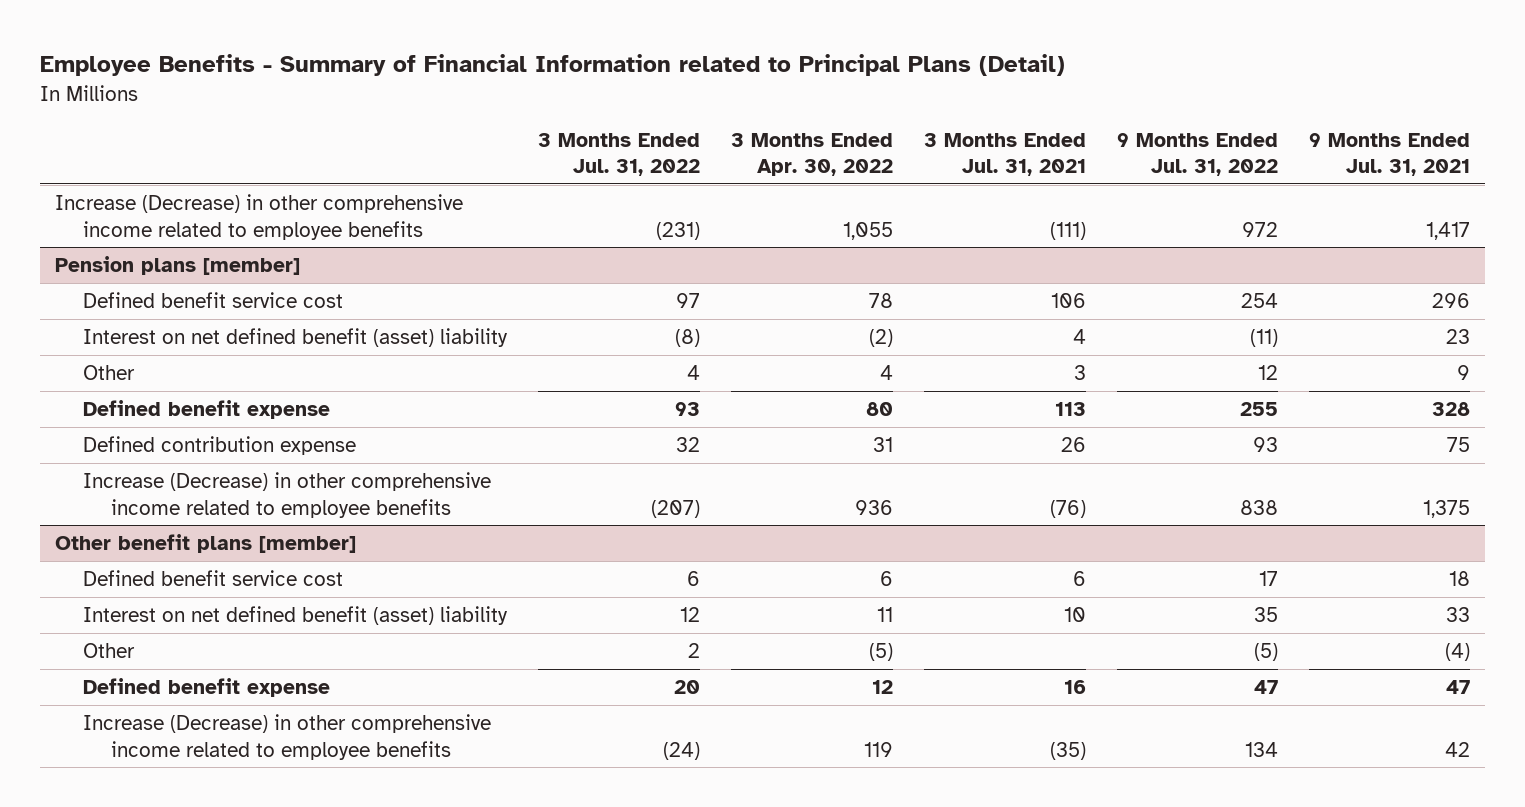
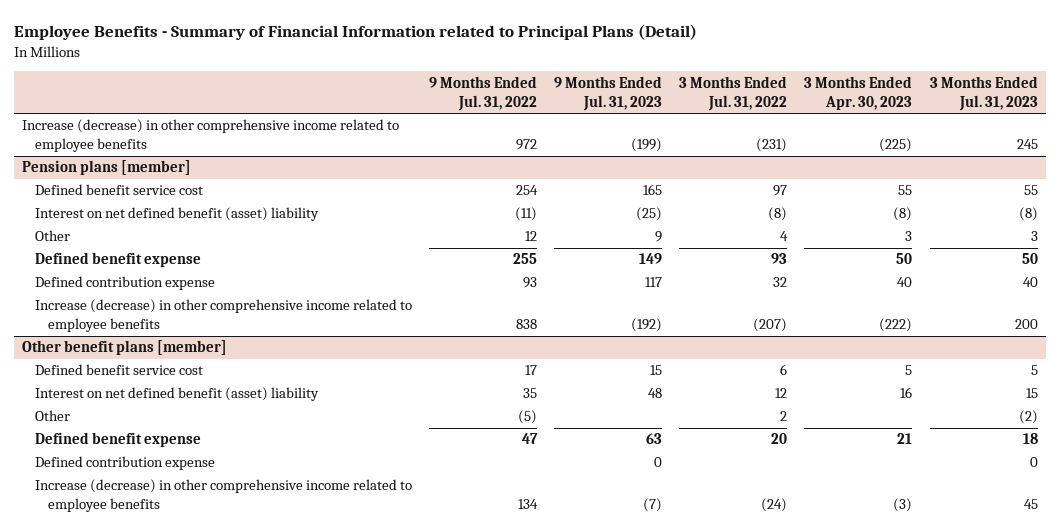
- | 3 Months Ended Jul. 31, 2022 | 3 Months Ended Apr. 30, 2022 | 3 Months Ended Jul. 31, 2021 | 9 Months Ended Jul. 31, 2022 | 9 Months Ended Jul. 31, 2021
+ | 9 Months Ended Jul. 31, 2022 | 9 Months Ended Jul. 31, 2023 | 3 Months Ended Jul. 31, 2022 | 3 Months Ended Apr. 30, 2023 | 3 Months Ended Jul. 31, 2023
- Increase (Decrease) in other comprehensive income related to employee benefits | (231) | 1,055 | (111) | 972 | 1,417
+ Increase (decrease) in other comprehensive income related to employee benefits | 972 | (199) | (231) | (225) | 245
@ Pension plans [member]
- Increase (Decrease) in other comprehensive income related to employee benefits | (207) | 936 | (76) | 838 | 1,375
+ Increase (decrease) in other comprehensive income related to employee benefits | 838 | (192) | (207) | (222) | 200
@ Other benefit plans [member]
- Increase (Decrease) in other comprehensive income related to employee benefits | (24) | 119 | (35) | 134 | 42
+ Defined contribution expense | | 0 | | | 0
+ Increase (decrease) in other comprehensive income related to employee benefits | 134 | (7) | (24) | (3) | 45

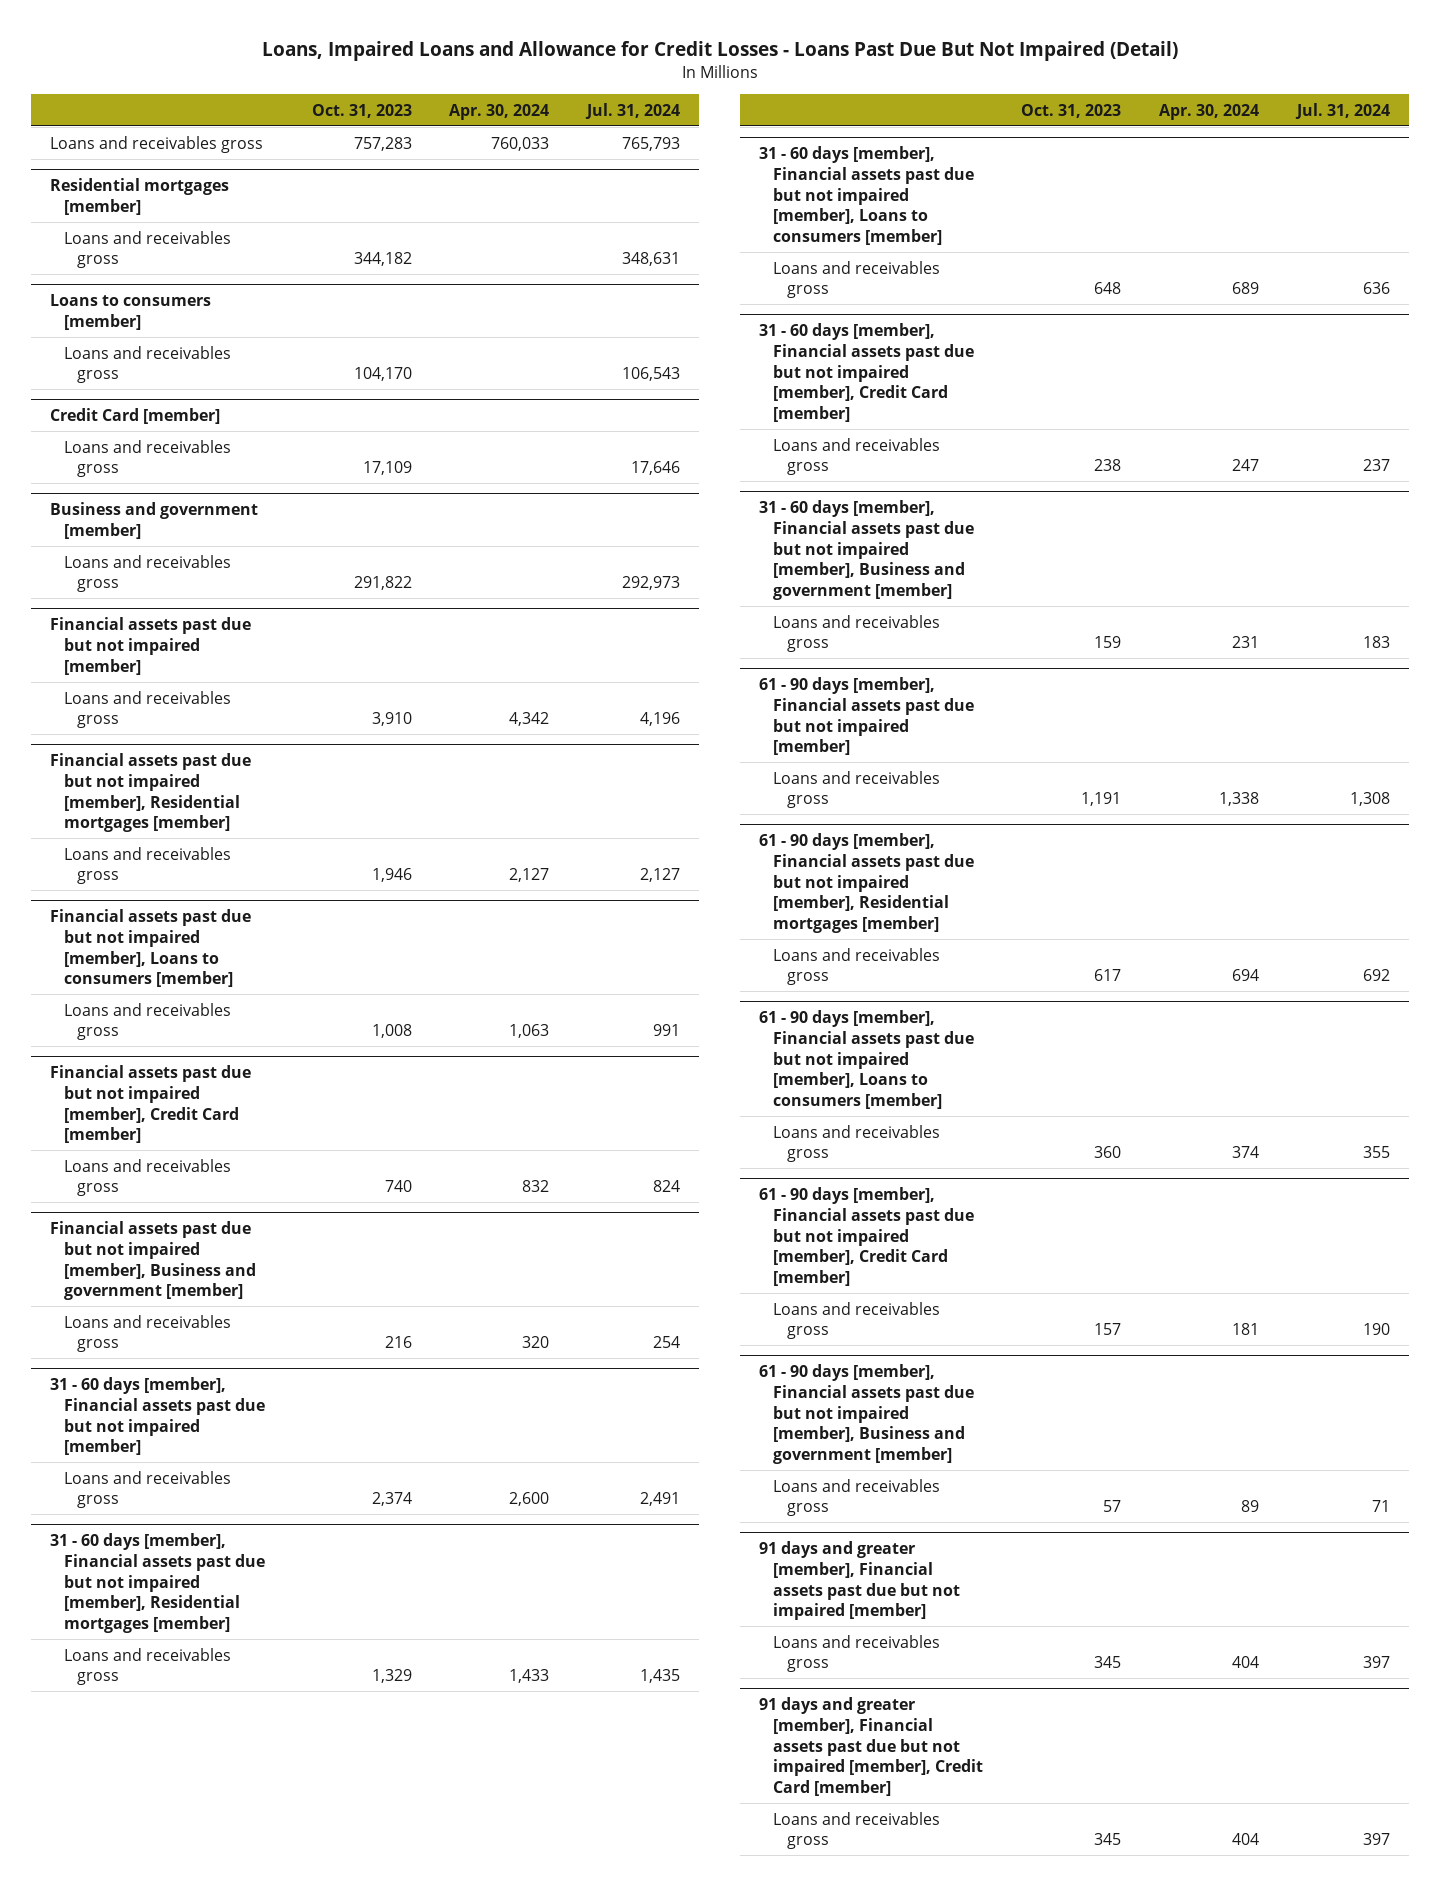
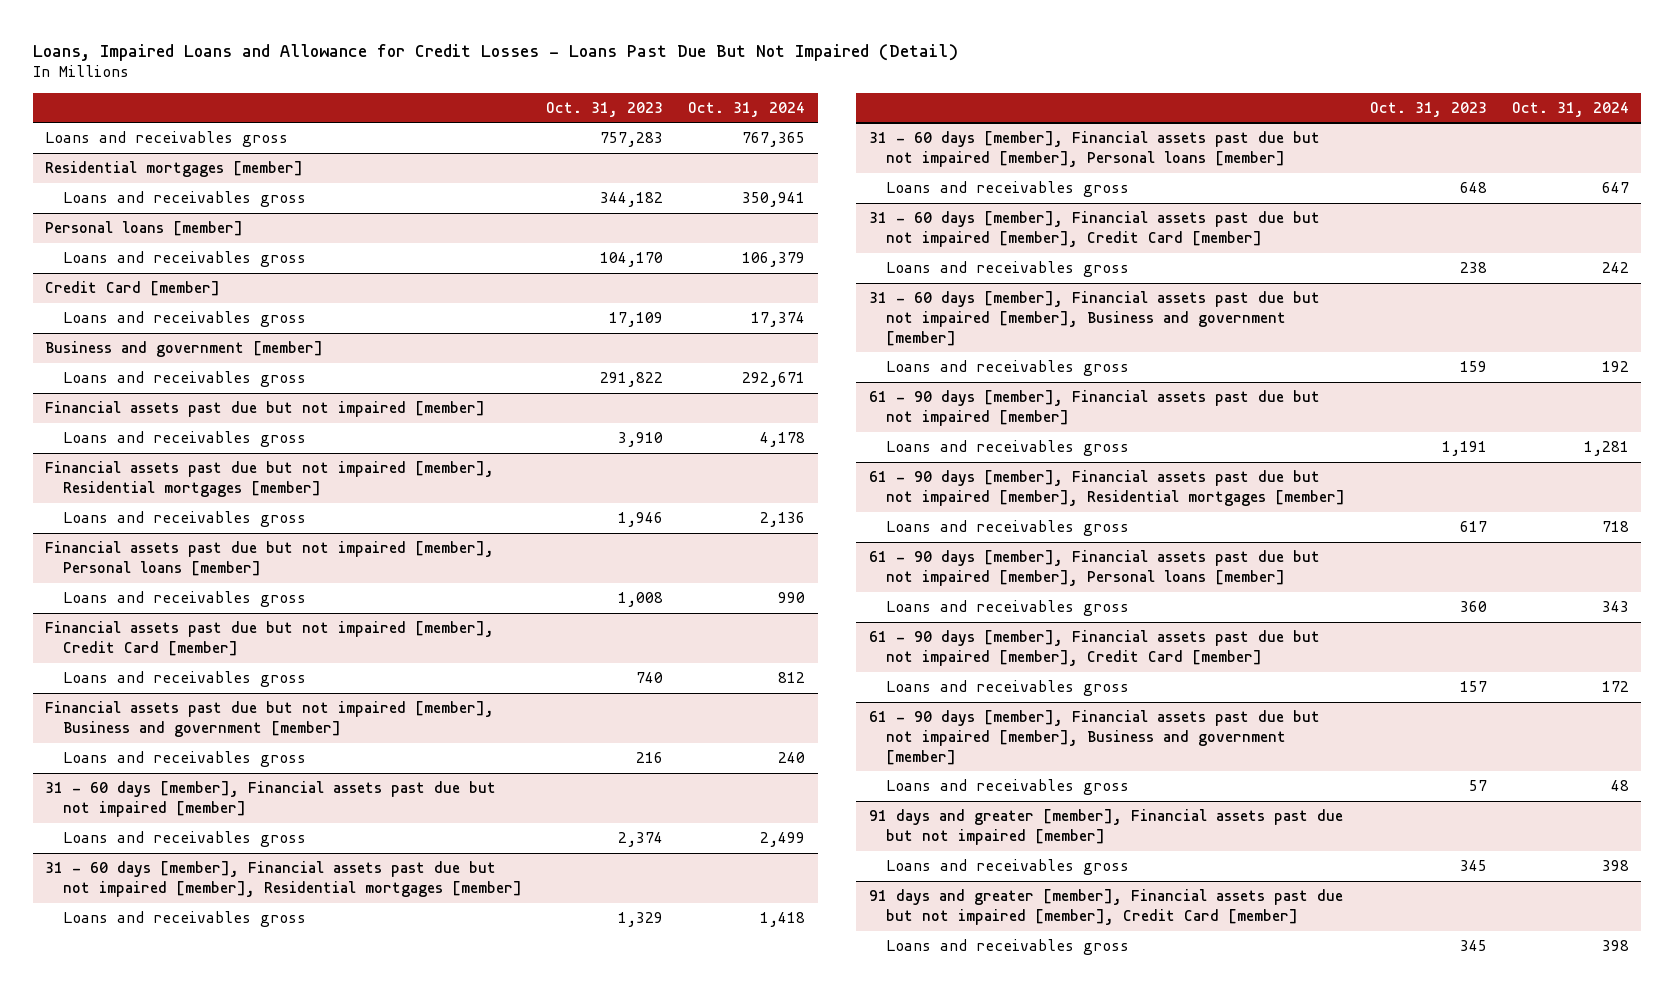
- | Oct. 31, 2023 | Apr. 30, 2024 | Jul. 31, 2024
+ | Oct. 31, 2023 | Oct. 31, 2024
- Loans to consumers [member]
+ Personal loans [member]
- Financial assets past due but not impaired [member], Loans to consumers [member]
+ Financial assets past due but not impaired [member], Personal loans [member]
- 31 - 60 days [member], Financial assets past due but not impaired [member], Loans to consumers [member]
+ 31 - 60 days [member], Financial assets past due but not impaired [member], Personal loans [member]
- 61 - 90 days [member], Financial assets past due but not impaired [member], Loans to consumers [member]
+ 61 - 90 days [member], Financial assets past due but not impaired [member], Personal loans [member]

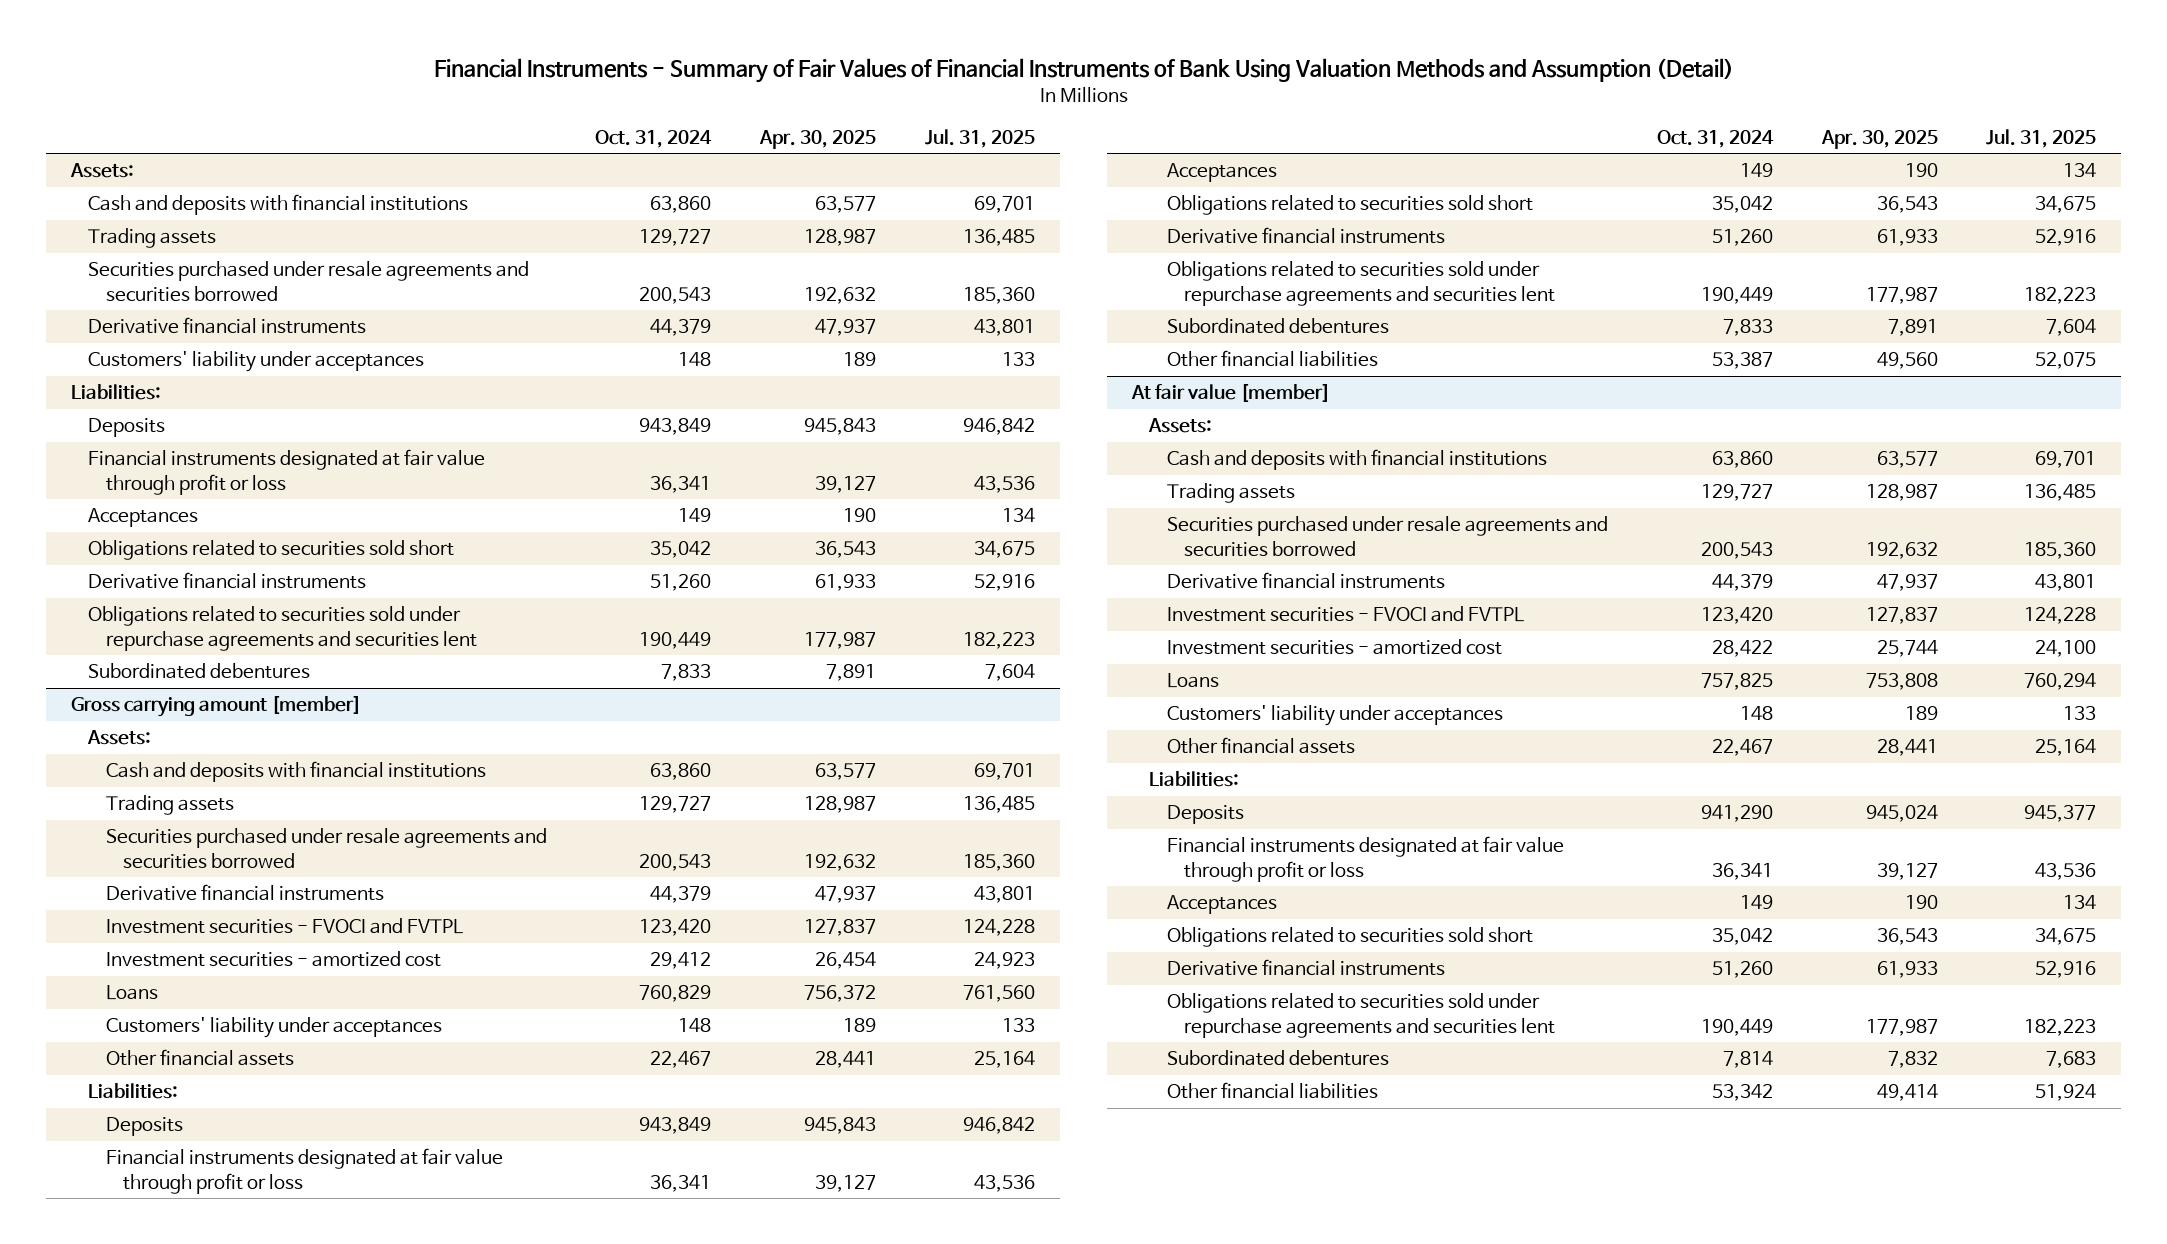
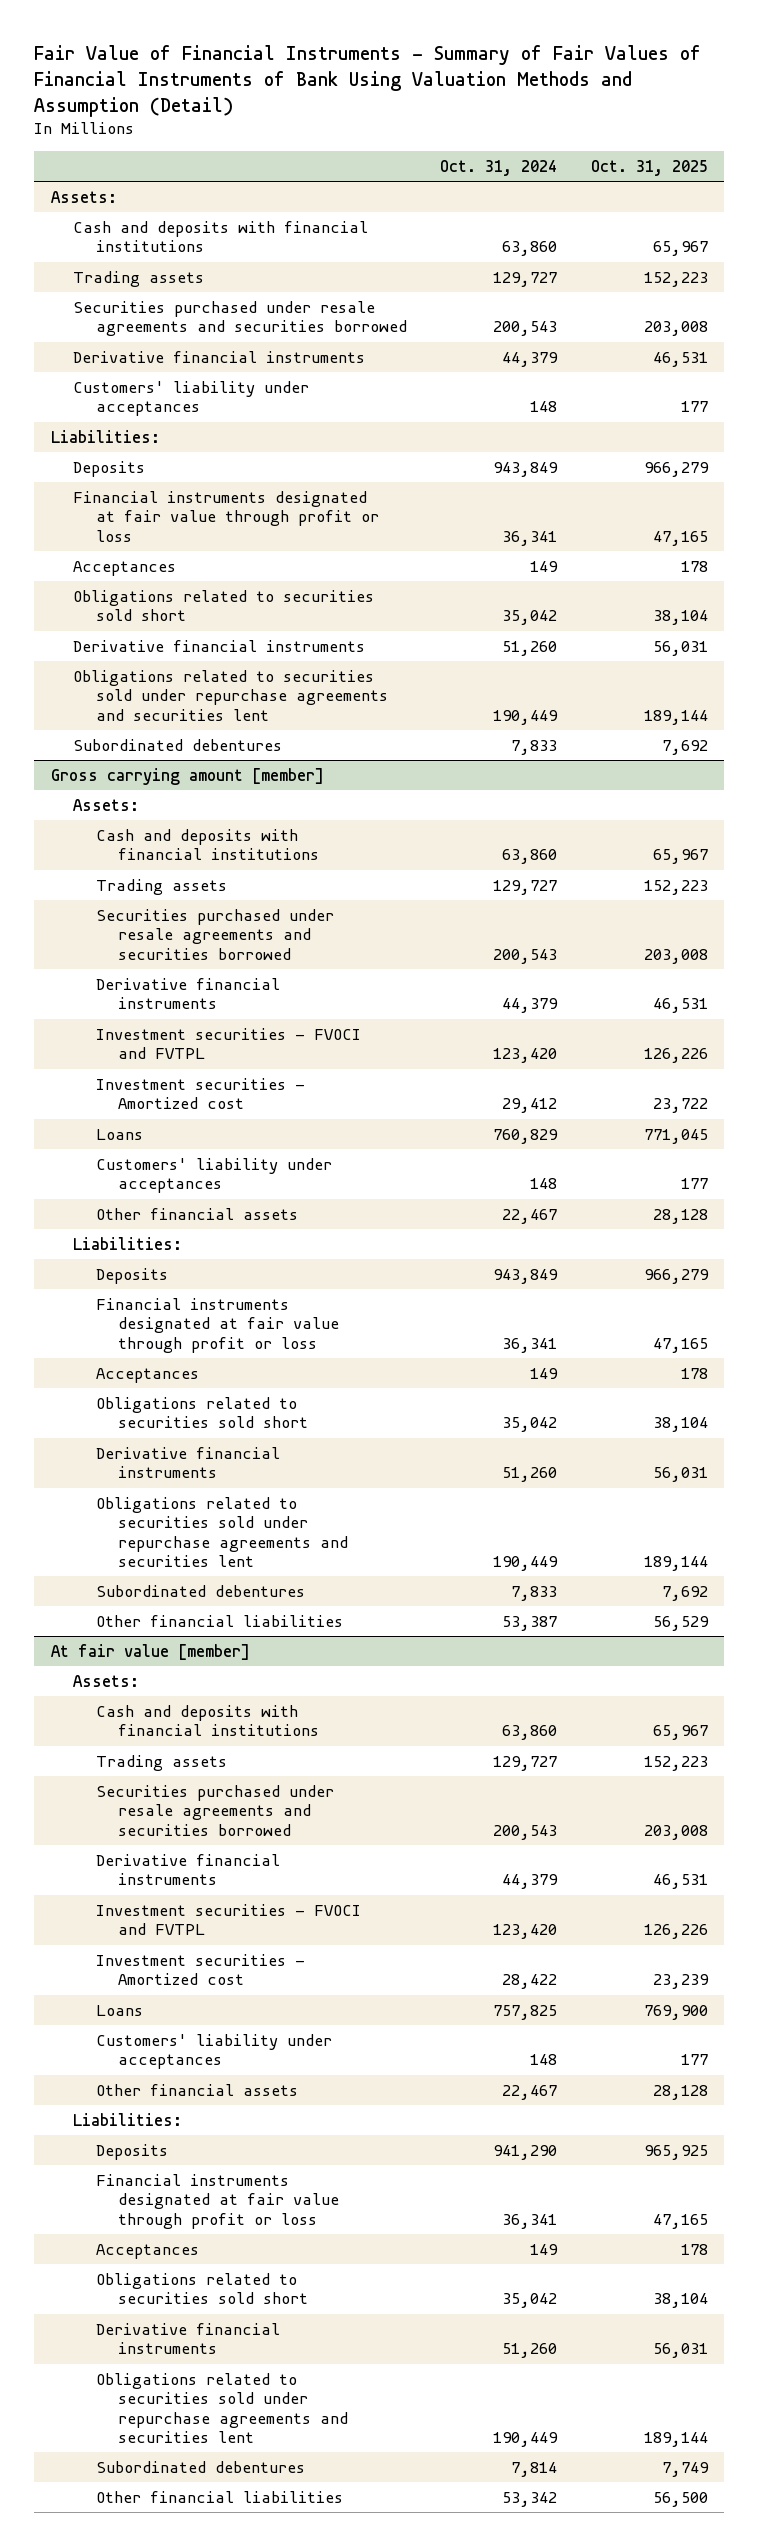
- Financial Instruments - Summary of Fair Values of Financial Instruments of Bank Using Valuation Methods and Assumption (Detail)
+ Fair Value of Financial Instruments - Summary of Fair Values of Financial Instruments of Bank Using Valuation Methods and Assumption (Detail)
- | Oct. 31, 2024 | Apr. 30, 2025 | Jul. 31, 2025
+ | Oct. 31, 2024 | Oct. 31, 2025
@ Gross carrying amount [member]
- Investment securities - amortized cost | 29,412 | 26,454 | 24,923
+ Investment securities - Amortized cost | 29,412 | 23,722
@ At fair value [member]
- Investment securities - amortized cost | 28,422 | 25,744 | 24,100
+ Investment securities - Amortized cost | 28,422 | 23,239

